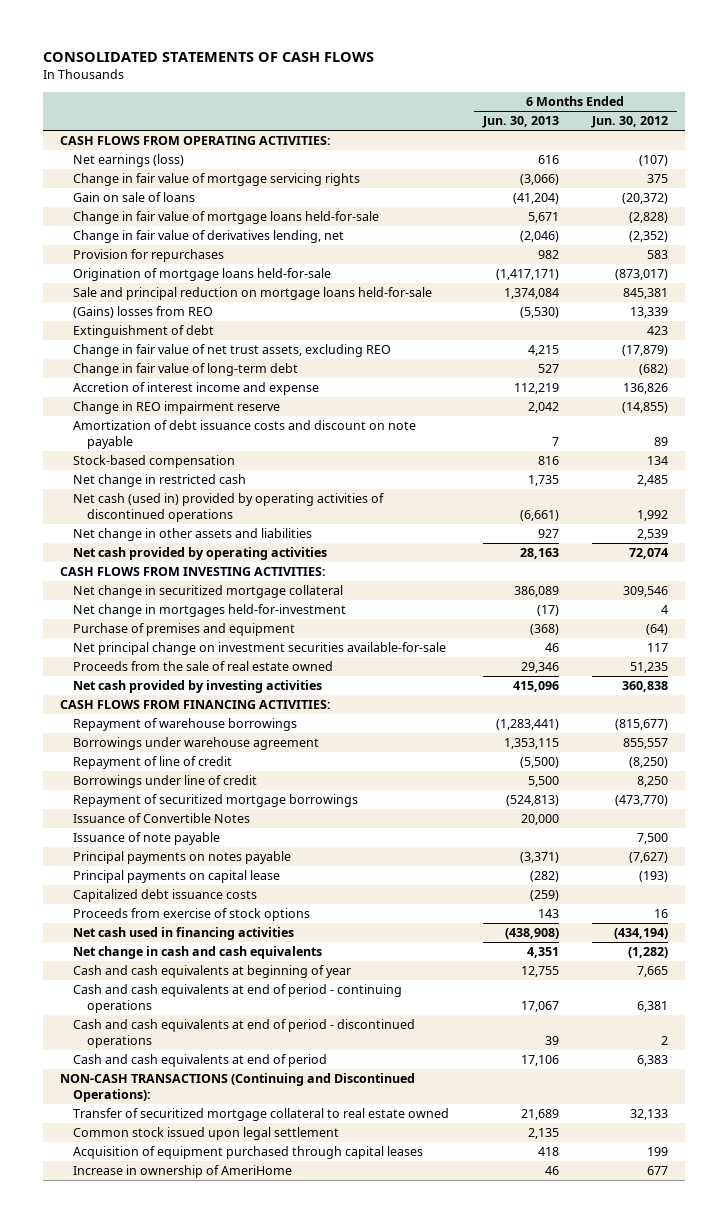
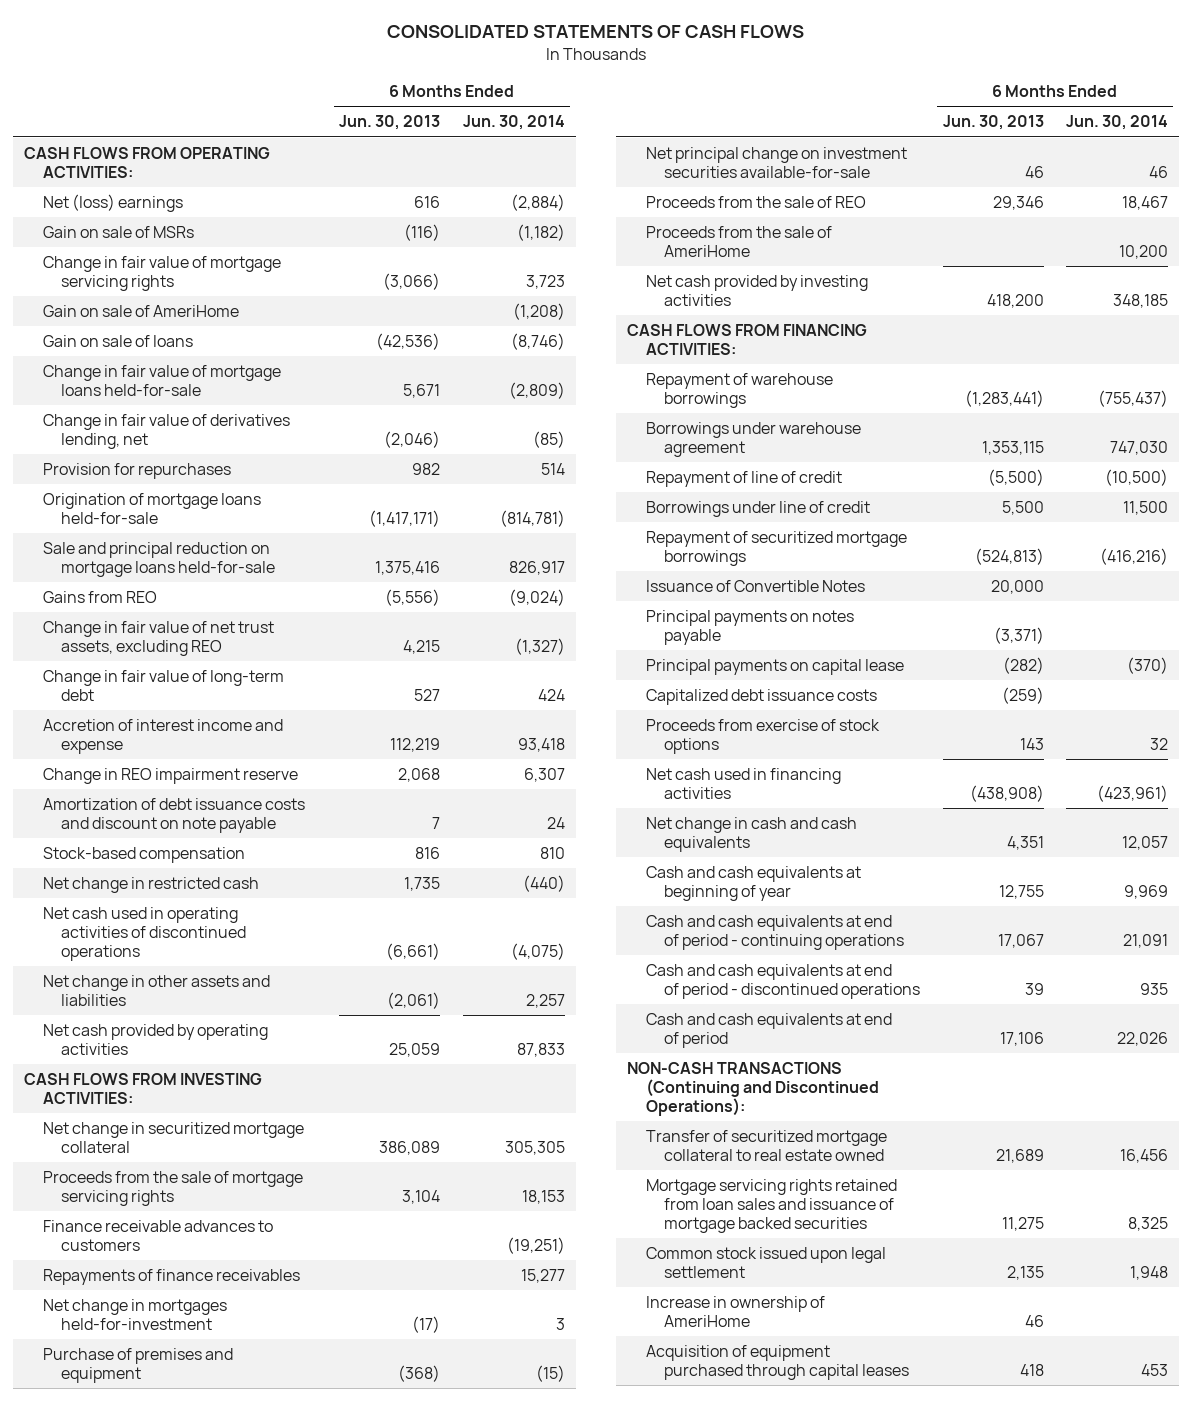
- | 6 Months Ended Jun. 30, 2013 | 6 Months Ended Jun. 30, 2012
+ | 6 Months Ended Jun. 30, 2013 | 6 Months Ended Jun. 30, 2014
- Net earnings (loss) | 616 | (107)
+ Net (loss) earnings | 616 | (2,884)
+ Gain on sale of MSRs | (116) | (1,182)
- Gain on sale of loans | (41,204) | (20,372)
+ Gain on sale of AmeriHome | | (1,208)
+ Gain on sale of loans | (42,536) | (8,746)
- Sale and principal reduction on mortgage loans held-for-sale | 1,374,084 | 845,381
- (Gains) losses from REO | (5,530) | 13,339
- Extinguishment of debt | | 423
+ Sale and principal reduction on mortgage loans held-for-sale | 1,375,416 | 826,917
+ Gains from REO | (5,556) | (9,024)
- Change in REO impairment reserve | 2,042 | (14,855)
+ Change in REO impairment reserve | 2,068 | 6,307
- Net cash (used in) provided by operating activities of discontinued operations | (6,661) | 1,992
- Net change in other assets and liabilities | 927 | 2,539
- Net cash provided by operating activities | 28,163 | 72,074
+ Net cash used in operating activities of discontinued operations | (6,661) | (4,075)
+ Net change in other assets and liabilities | (2,061) | 2,257
+ Net cash provided by operating activities | 25,059 | 87,833
+ Proceeds from the sale of mortgage servicing rights | 3,104 | 18,153
+ Finance receivable advances to customers | | (19,251)
+ Repayments of finance receivables | | 15,277
- Proceeds from the sale of real estate owned | 29,346 | 51,235
- Net cash provided by investing activities | 415,096 | 360,838
+ Proceeds from the sale of REO | 29,346 | 18,467
+ Proceeds from the sale of AmeriHome | | 10,200
+ Net cash provided by investing activities | 418,200 | 348,185
- Issuance of note payable | | 7,500
+ Mortgage servicing rights retained from loan sales and issuance of mortgage backed securities | 11,275 | 8,325
moved down: Acquisition of equipment purchased through capital leases | 418 | 453

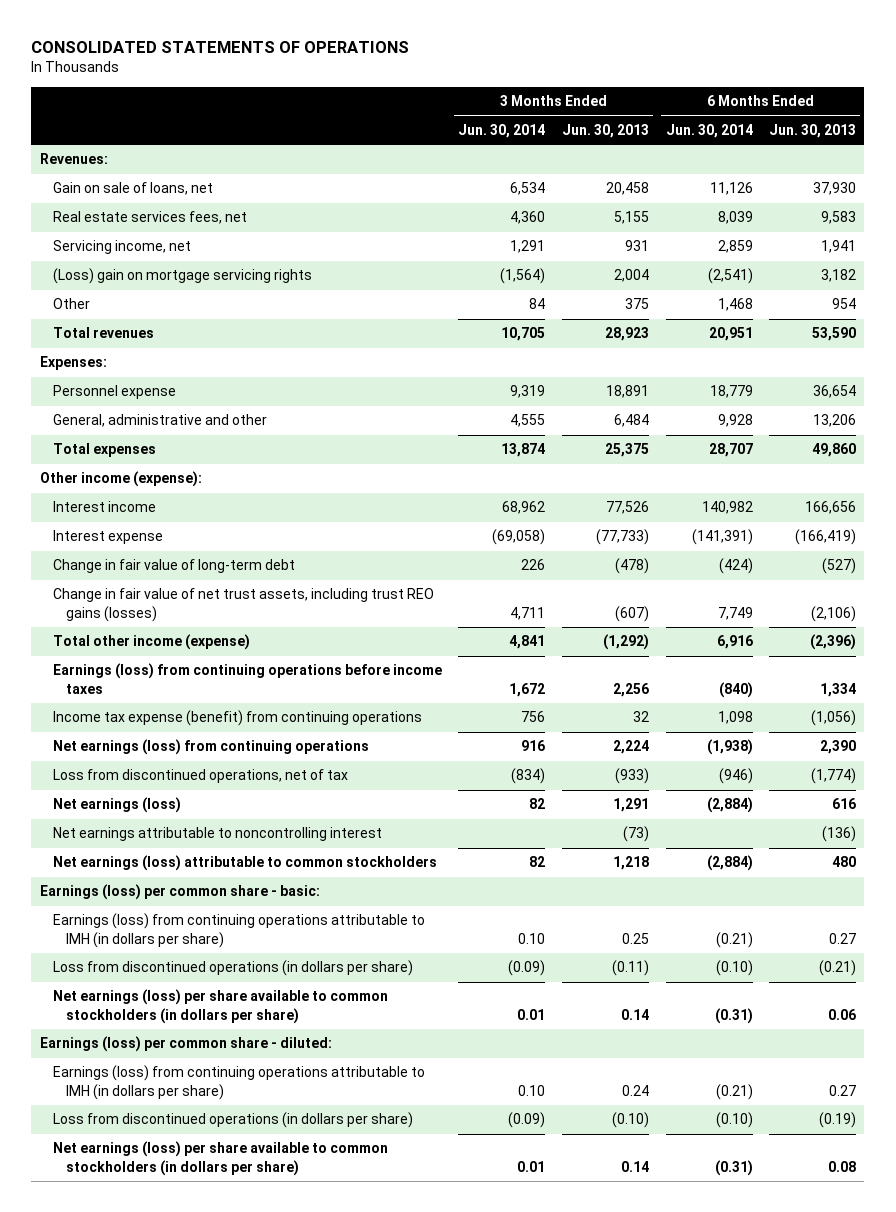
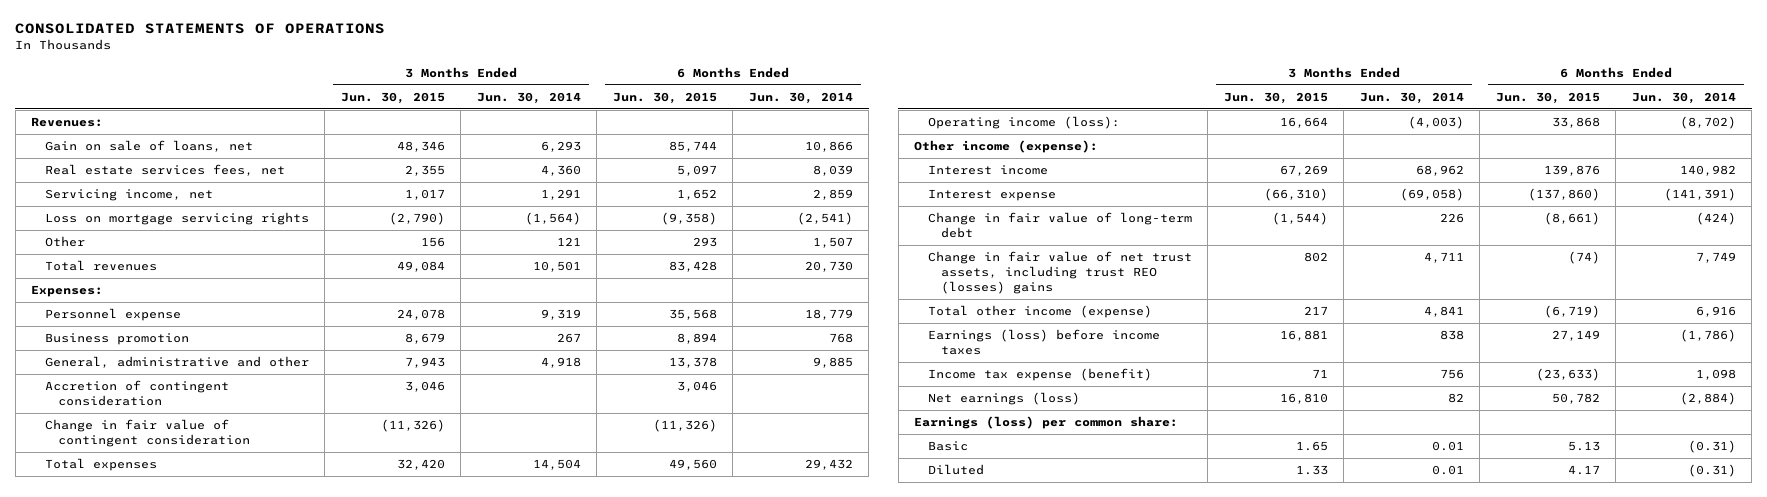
- | 3 Months Ended Jun. 30, 2014 | 3 Months Ended Jun. 30, 2013 | 6 Months Ended Jun. 30, 2014 | 6 Months Ended Jun. 30, 2013
+ | 3 Months Ended Jun. 30, 2015 | 3 Months Ended Jun. 30, 2014 | 6 Months Ended Jun. 30, 2015 | 6 Months Ended Jun. 30, 2014
- Gain on sale of loans, net | 6,534 | 20,458 | 11,126 | 37,930
+ Gain on sale of loans, net | 48,346 | 6,293 | 85,744 | 10,866
- (Loss) gain on mortgage servicing rights | (1,564) | 2,004 | (2,541) | 3,182
- Other | 84 | 375 | 1,468 | 954
- Total revenues | 10,705 | 28,923 | 20,951 | 53,590
+ Loss on mortgage servicing rights | (2,790) | (1,564) | (9,358) | (2,541)
+ Other | 156 | 121 | 293 | 1,507
+ Total revenues | 49,084 | 10,501 | 83,428 | 20,730
- General, administrative and other | 4,555 | 6,484 | 9,928 | 13,206
- Total expenses | 13,874 | 25,375 | 28,707 | 49,860
+ Business promotion | 8,679 | 267 | 8,894 | 768
+ General, administrative and other | 7,943 | 4,918 | 13,378 | 9,885
+ Accretion of contingent consideration | 3,046 | | 3,046 |
+ Change in fair value of contingent consideration | (11,326) | | (11,326) |
+ Total expenses | 32,420 | 14,504 | 49,560 | 29,432
+ Operating income (loss): | 16,664 | (4,003) | 33,868 | (8,702)
- Change in fair value of net trust assets, including trust REO gains (losses) | 4,711 | (607) | 7,749 | (2,106)
+ Change in fair value of net trust assets, including trust REO (losses) gains | 802 | 4,711 | (74) | 7,749
- Earnings (loss) from continuing operations before income taxes | 1,672 | 2,256 | (840) | 1,334
- Income tax expense (benefit) from continuing operations | 756 | 32 | 1,098 | (1,056)
- Net earnings (loss) from continuing operations | 916 | 2,224 | (1,938) | 2,390
- Loss from discontinued operations, net of tax | (834) | (933) | (946) | (1,774)
+ Earnings (loss) before income taxes | 16,881 | 838 | 27,149 | (1,786)
+ Income tax expense (benefit) | 71 | 756 | (23,633) | 1,098
- Net earnings attributable to noncontrolling interest | | (73) | | (136)
- Net earnings (loss) attributable to common stockholders | 82 | 1,218 | (2,884) | 480
- Earnings (loss) per common share - basic:
- Earnings (loss) from continuing operations attributable to IMH (in dollars per share) | 0.10 | 0.25 | (0.21) | 0.27
- Loss from discontinued operations (in dollars per share) | (0.09) | (0.11) | (0.10) | (0.21)
- Net earnings (loss) per share available to common stockholders (in dollars per share) | 0.01 | 0.14 | (0.31) | 0.06
- Earnings (loss) per common share - diluted:
- Earnings (loss) from continuing operations attributable to IMH (in dollars per share) | 0.10 | 0.24 | (0.21) | 0.27
- Loss from discontinued operations (in dollars per share) | (0.09) | (0.10) | (0.10) | (0.19)
- Net earnings (loss) per share available to common stockholders (in dollars per share) | 0.01 | 0.14 | (0.31) | 0.08
+ Earnings (loss) per common share:
+ Basic | 1.65 | 0.01 | 5.13 | (0.31)
+ Diluted | 1.33 | 0.01 | 4.17 | (0.31)

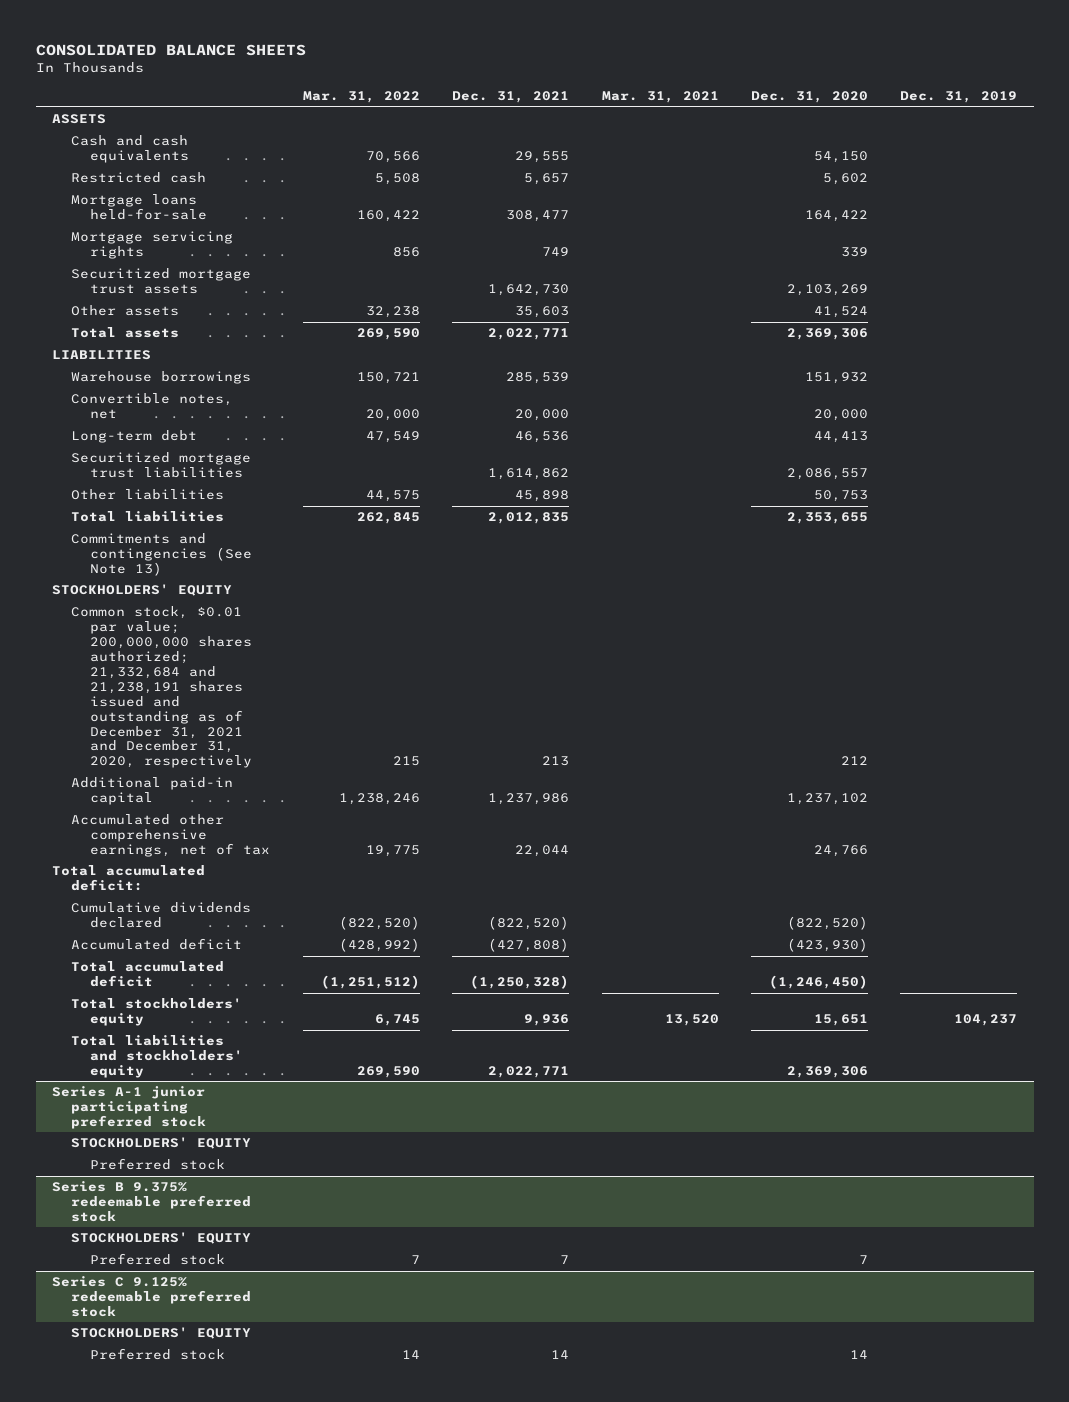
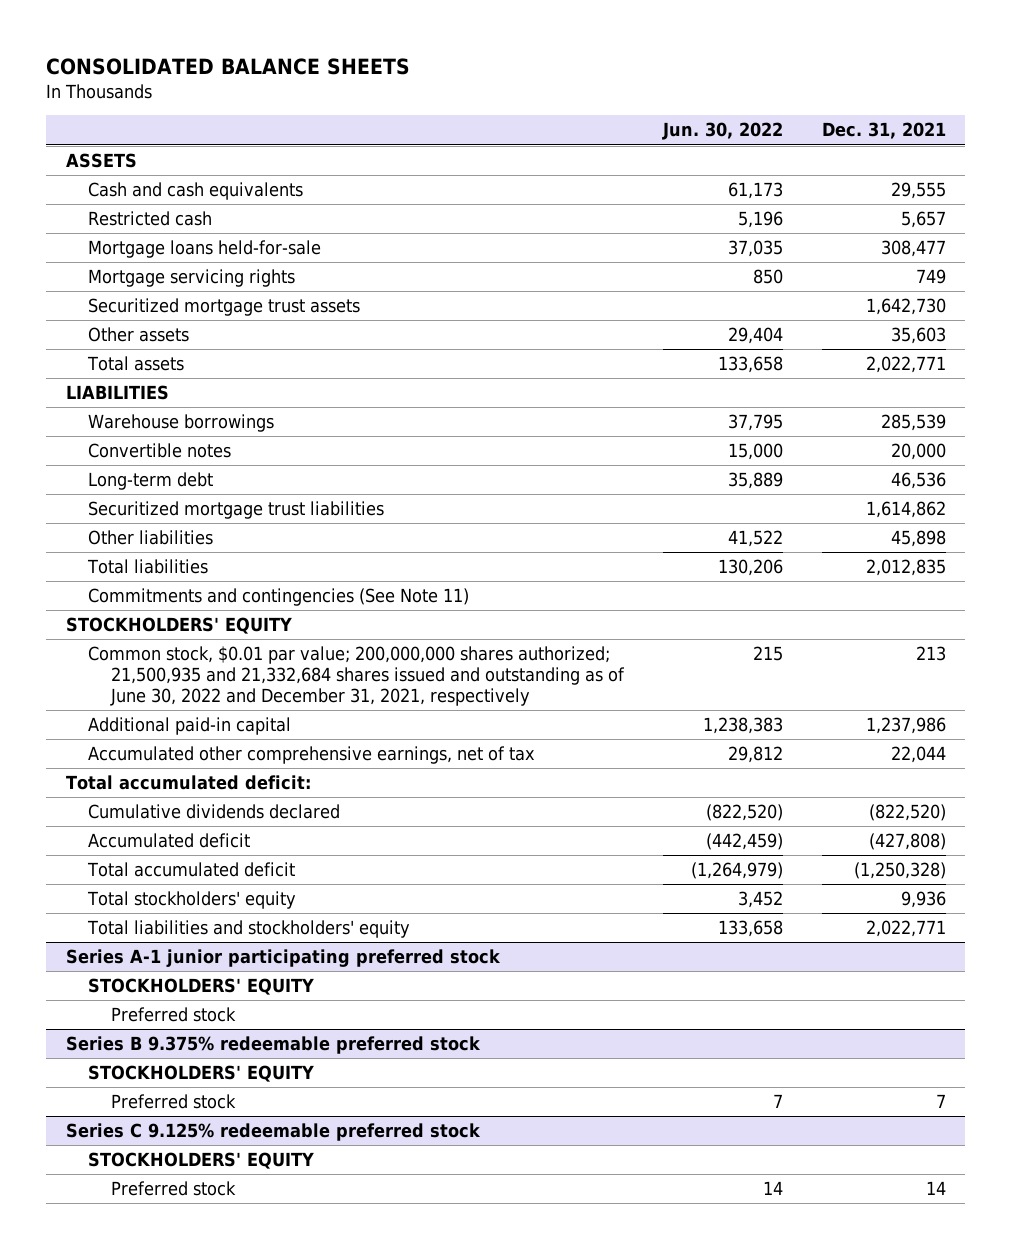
- | Mar. 31, 2022 | Dec. 31, 2021 | Mar. 31, 2021 | Dec. 31, 2020 | Dec. 31, 2019
+ | Jun. 30, 2022 | Dec. 31, 2021
- Convertible notes, net | 20,000 | 20,000 | | 20,000 |
+ Convertible notes | 15,000 | 20,000
- Commitments and contingencies (See Note 13)
+ Commitments and contingencies (See Note 11)
- Common stock, $0.01 par value; 200,000,000 shares authorized; 21,332,684 and 21,238,191 shares issued and outstanding as of December 31, 2021 and December 31, 2020, respectively | 215 | 213 | | 212 |
+ Common stock, $0.01 par value; 200,000,000 shares authorized; 21,500,935 and 21,332,684 shares issued and outstanding as of June 30, 2022 and December 31, 2021, respectively | 215 | 213

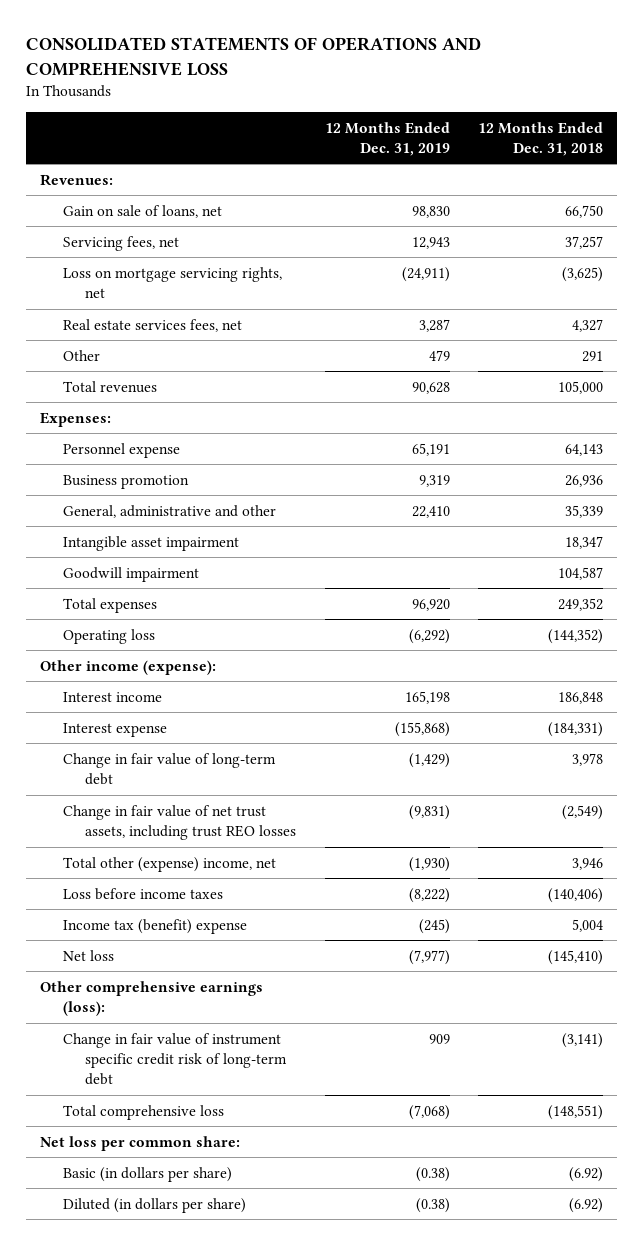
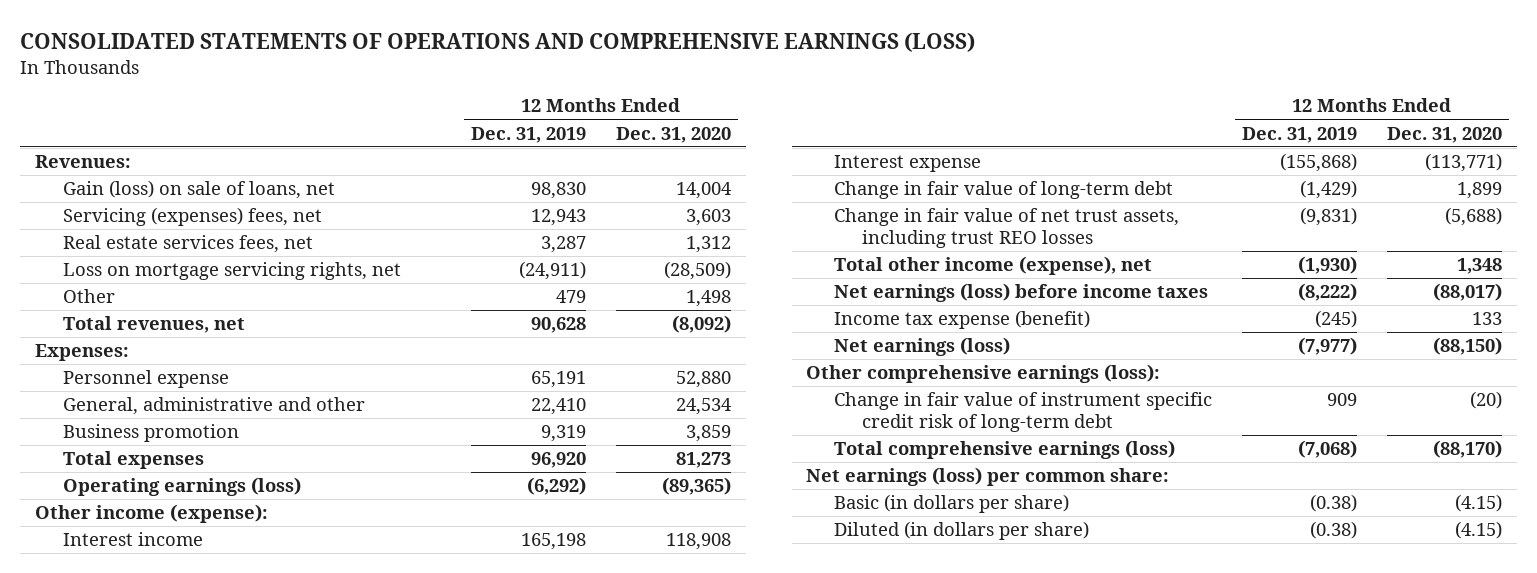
- CONSOLIDATED STATEMENTS OF OPERATIONS AND COMPREHENSIVE LOSS
+ CONSOLIDATED STATEMENTS OF OPERATIONS AND COMPREHENSIVE EARNINGS (LOSS)
- | 12 Months Ended Dec. 31, 2019 | 12 Months Ended Dec. 31, 2018
+ | 12 Months Ended Dec. 31, 2019 | 12 Months Ended Dec. 31, 2020
- Gain on sale of loans, net | 98,830 | 66,750
- Servicing fees, net | 12,943 | 37,257
+ Gain (loss) on sale of loans, net | 98,830 | 14,004
+ Servicing (expenses) fees, net | 12,943 | 3,603
moved down: Loss on mortgage servicing rights, net | (24,911) | (28,509)
- Total revenues | 90,628 | 105,000
+ Total revenues, net | 90,628 | (8,092)
- Intangible asset impairment | | 18,347
- Goodwill impairment | | 104,587
moved down: Business promotion | 9,319 | 3,859
- Operating loss | (6,292) | (144,352)
+ Operating earnings (loss) | (6,292) | (89,365)
- Total other (expense) income, net | (1,930) | 3,946
- Loss before income taxes | (8,222) | (140,406)
- Income tax (benefit) expense | (245) | 5,004
- Net loss | (7,977) | (145,410)
+ Total other income (expense), net | (1,930) | 1,348
+ Net earnings (loss) before income taxes | (8,222) | (88,017)
+ Income tax expense (benefit) | (245) | 133
+ Net earnings (loss) | (7,977) | (88,150)
- Total comprehensive loss | (7,068) | (148,551)
- Net loss per common share:
+ Total comprehensive earnings (loss) | (7,068) | (88,170)
+ Net earnings (loss) per common share:

